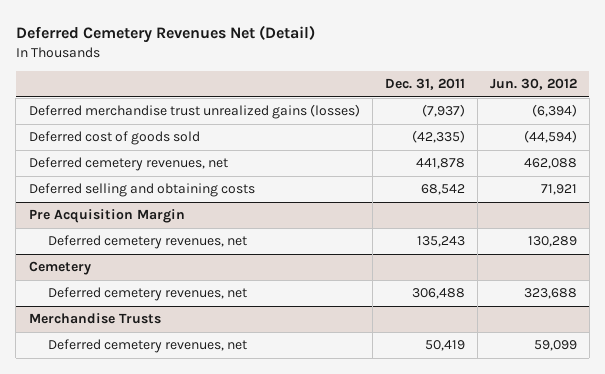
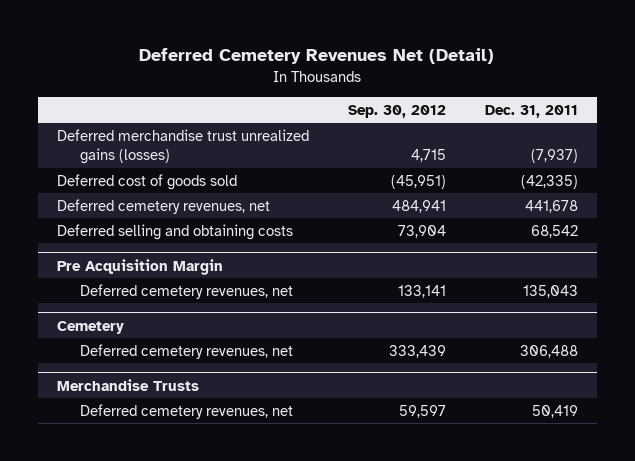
- | Dec. 31, 2011 | Jun. 30, 2012
+ | Sep. 30, 2012 | Dec. 31, 2011
- Deferred cemetery revenues, net | 441,878 | 462,088
+ Deferred cemetery revenues, net | 484,941 | 441,678
@ Pre Acquisition Margin
- Deferred cemetery revenues, net | 135,243 | 130,289
+ Deferred cemetery revenues, net | 133,141 | 135,043

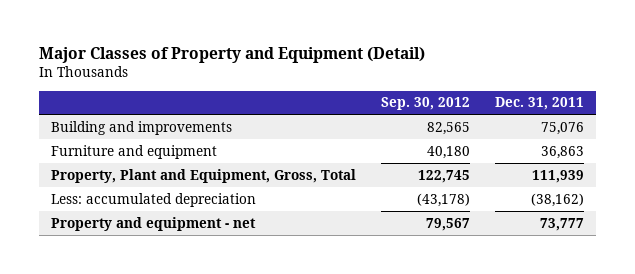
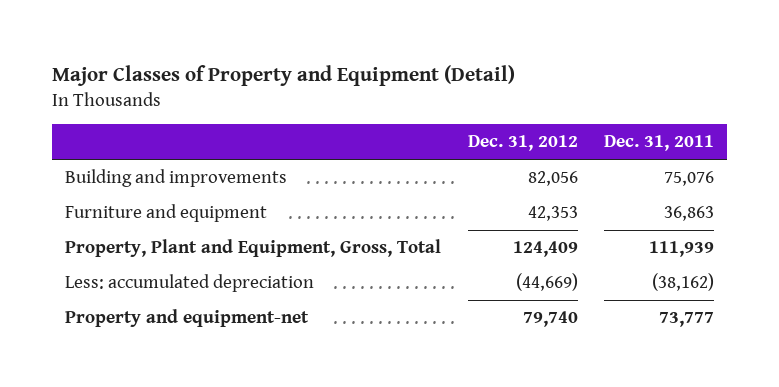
- | Sep. 30, 2012 | Dec. 31, 2011
+ | Dec. 31, 2012 | Dec. 31, 2011
- Property and equipment - net | 79,567 | 73,777
+ Property and equipment-net | 79,740 | 73,777

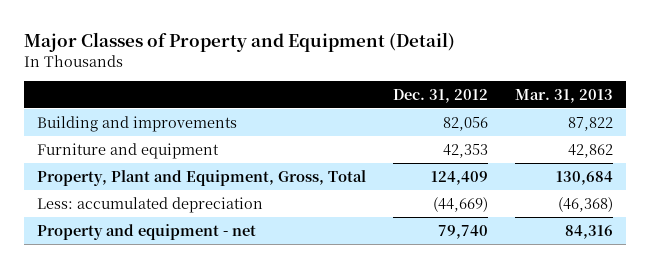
- | Dec. 31, 2012 | Dec. 31, 2011
+ | Dec. 31, 2012 | Mar. 31, 2013
- Property and equipment-net | 79,740 | 73,777
+ Property and equipment - net | 79,740 | 84,316

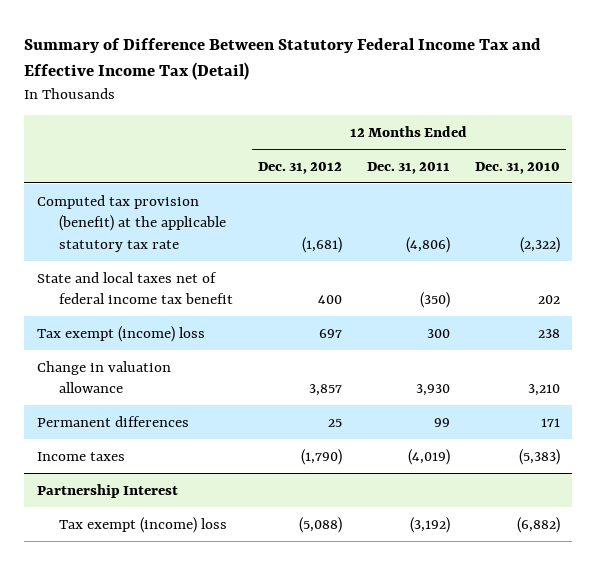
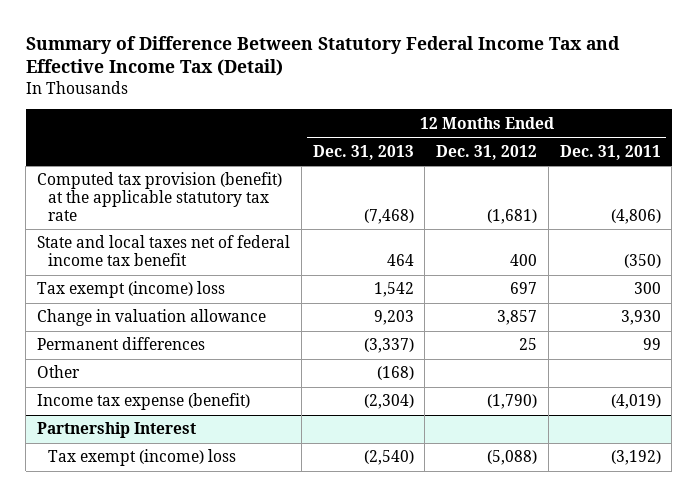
- | 12 Months Ended Dec. 31, 2012 | 12 Months Ended Dec. 31, 2011 | 12 Months Ended Dec. 31, 2010
+ | 12 Months Ended Dec. 31, 2013 | 12 Months Ended Dec. 31, 2012 | 12 Months Ended Dec. 31, 2011
- Income taxes | (1,790) | (4,019) | (5,383)
+ Other | (168) | |
+ Income tax expense (benefit) | (2,304) | (1,790) | (4,019)

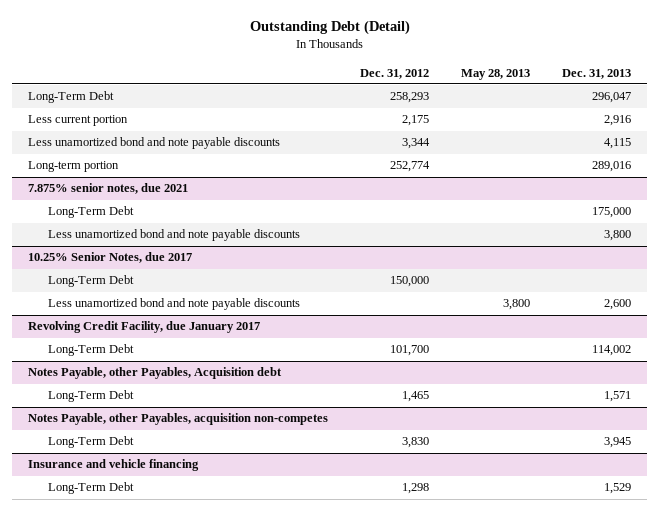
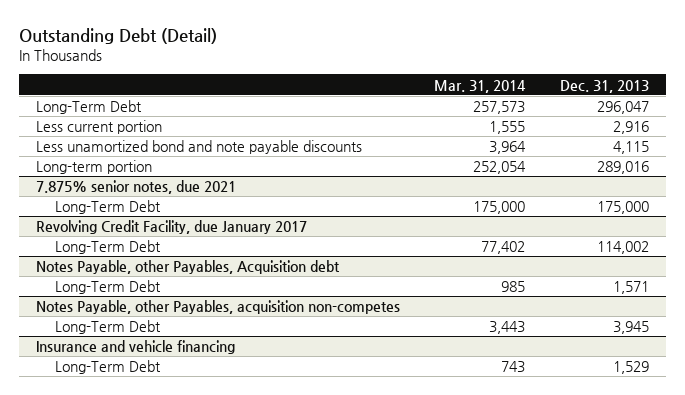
- | Dec. 31, 2012 | May 28, 2013 | Dec. 31, 2013
+ | Mar. 31, 2014 | Dec. 31, 2013
@ 7.875% senior notes, due 2021
- Less unamortized bond and note payable discounts | | | 3,800
- 10.25% Senior Notes, due 2017
- Long-Term Debt | 150,000 | |
- Less unamortized bond and note payable discounts | | 3,800 | 2,600

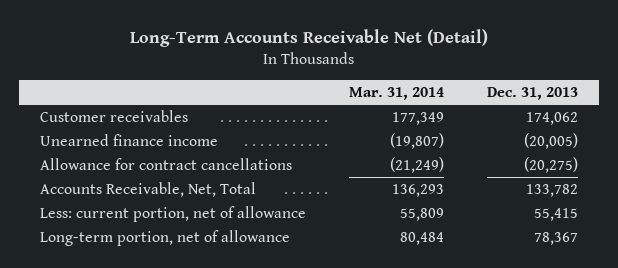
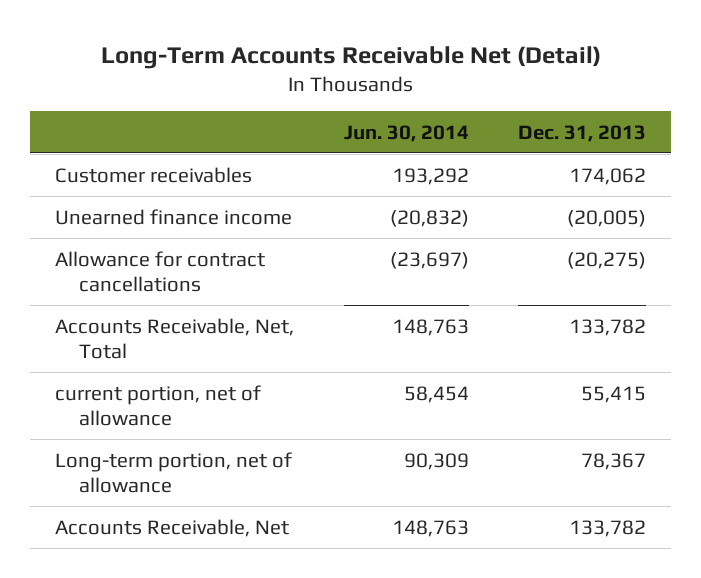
- | Mar. 31, 2014 | Dec. 31, 2013
+ | Jun. 30, 2014 | Dec. 31, 2013
- Less: current portion, net of allowance | 55,809 | 55,415
+ current portion, net of allowance | 58,454 | 55,415
+ Accounts Receivable, Net | 148,763 | 133,782

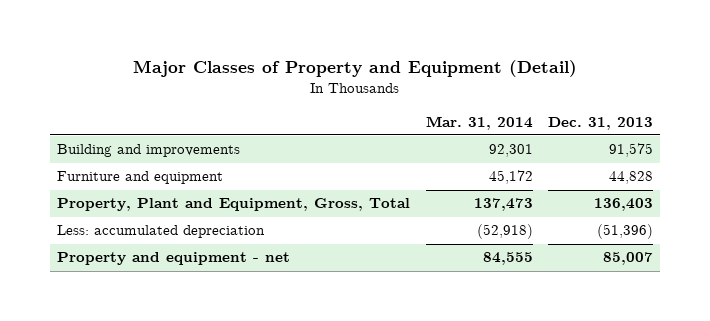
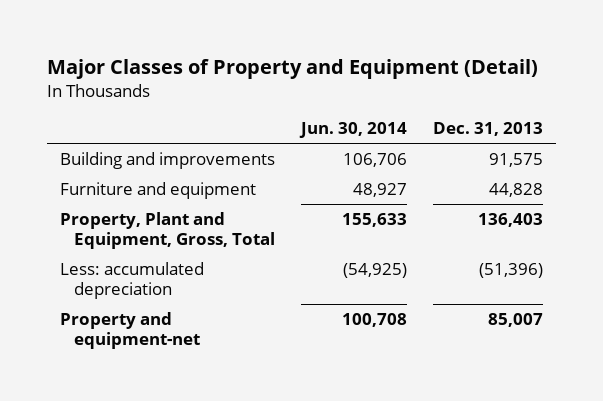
- | Mar. 31, 2014 | Dec. 31, 2013
+ | Jun. 30, 2014 | Dec. 31, 2013
- Property and equipment - net | 84,555 | 85,007
+ Property and equipment-net | 100,708 | 85,007

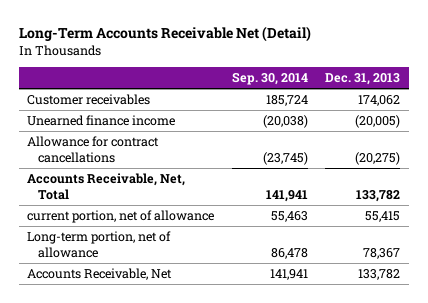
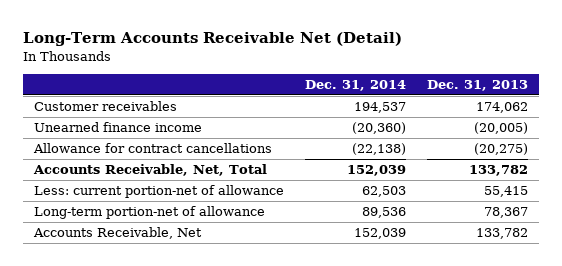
- | Sep. 30, 2014 | Dec. 31, 2013
+ | Dec. 31, 2014 | Dec. 31, 2013
- current portion, net of allowance | 55,463 | 55,415
- Long-term portion, net of allowance | 86,478 | 78,367
+ Less: current portion-net of allowance | 62,503 | 55,415
+ Long-term portion-net of allowance | 89,536 | 78,367

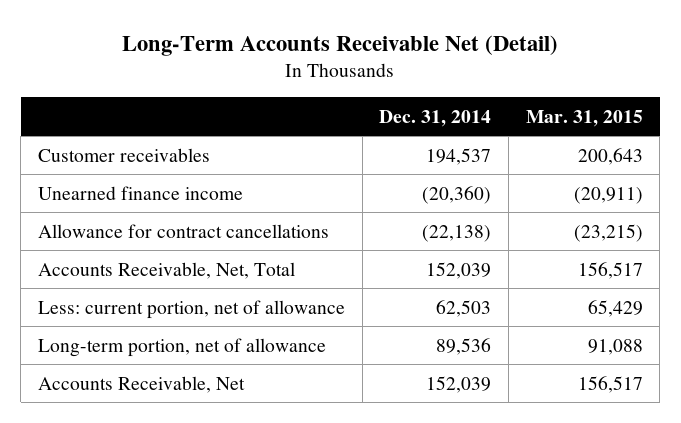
- | Dec. 31, 2014 | Dec. 31, 2013
+ | Dec. 31, 2014 | Mar. 31, 2015
- Less: current portion-net of allowance | 62,503 | 55,415
- Long-term portion-net of allowance | 89,536 | 78,367
+ Less: current portion, net of allowance | 62,503 | 65,429
+ Long-term portion, net of allowance | 89,536 | 91,088

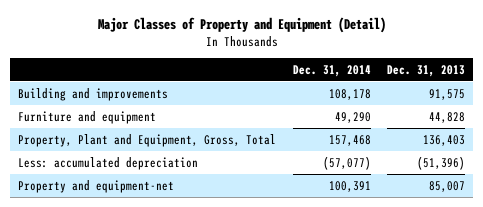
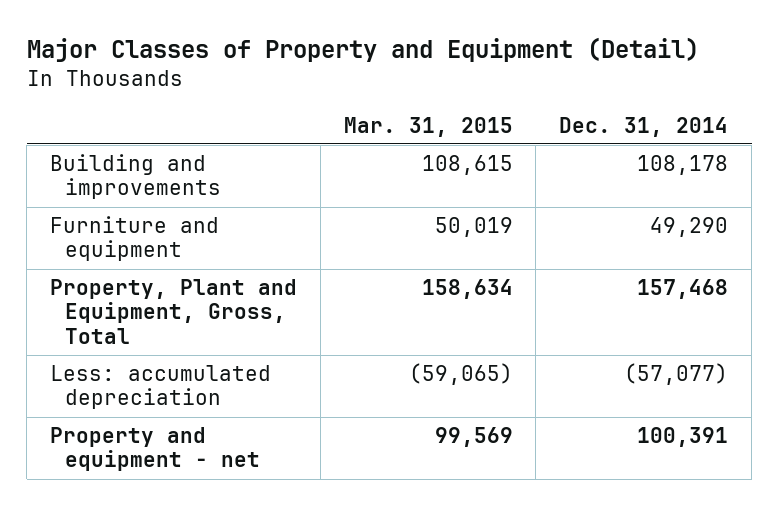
- | Dec. 31, 2014 | Dec. 31, 2013
+ | Mar. 31, 2015 | Dec. 31, 2014
- Property and equipment-net | 100,391 | 85,007
+ Property and equipment - net | 99,569 | 100,391

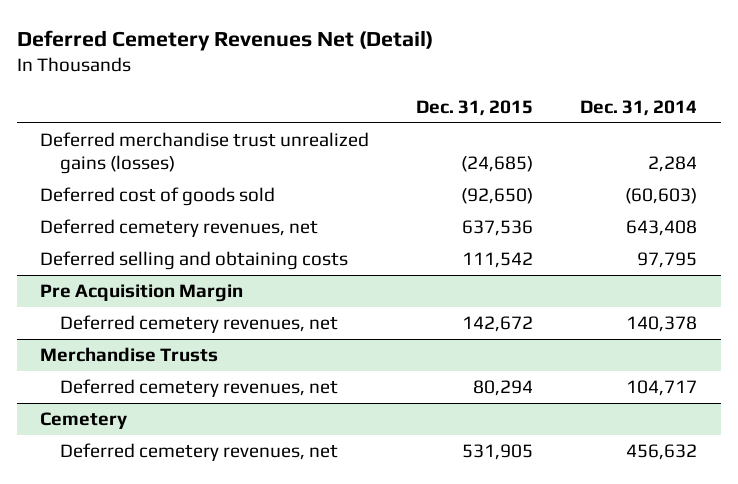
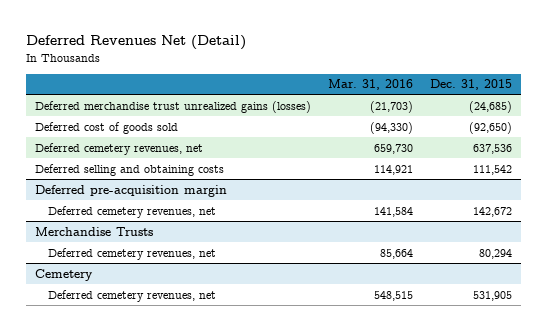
- Deferred Cemetery Revenues Net (Detail)
+ Deferred Revenues Net (Detail)
- | Dec. 31, 2015 | Dec. 31, 2014
+ | Mar. 31, 2016 | Dec. 31, 2015
- Pre Acquisition Margin
+ Deferred pre-acquisition margin

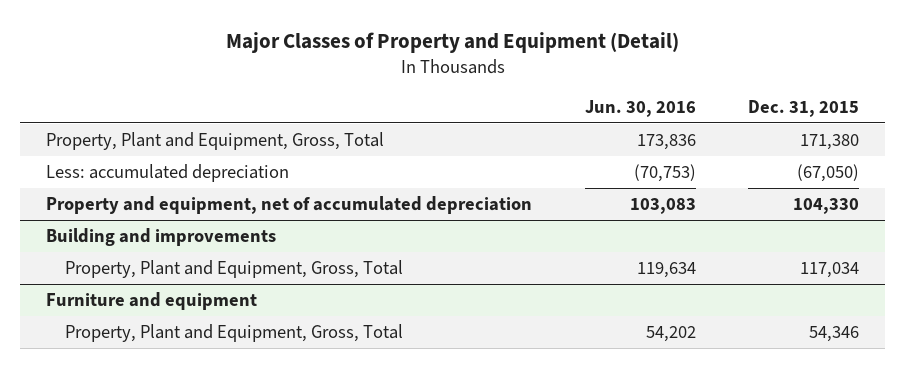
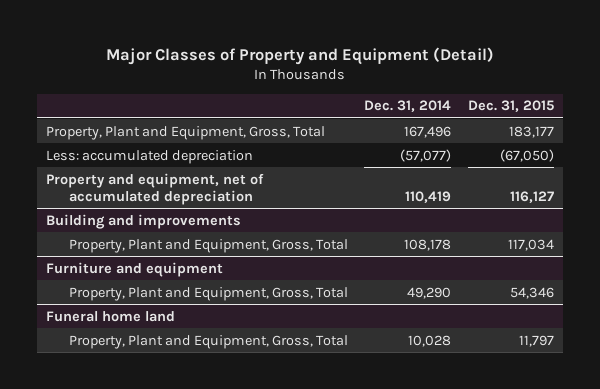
- | Jun. 30, 2016 | Dec. 31, 2015
+ | Dec. 31, 2014 | Dec. 31, 2015
- Property, Plant and Equipment, Gross, Total | 173,836 | 171,380
+ Property, Plant and Equipment, Gross, Total | 167,496 | 183,177
- Property and equipment, net of accumulated depreciation | 103,083 | 104,330
+ Property and equipment, net of accumulated depreciation | 110,419 | 116,127
+ Funeral home land
+ Property, Plant and Equipment, Gross, Total | 10,028 | 11,797

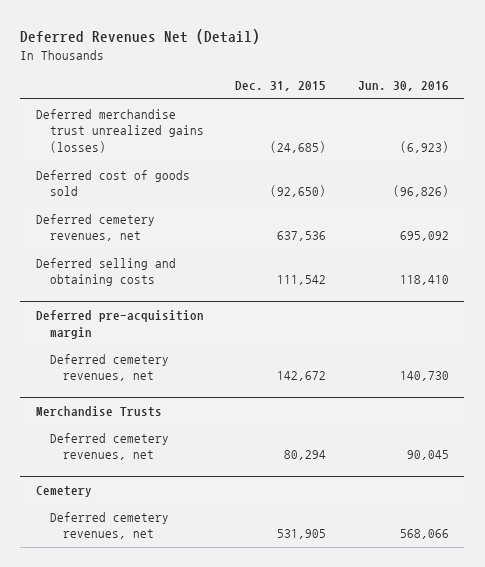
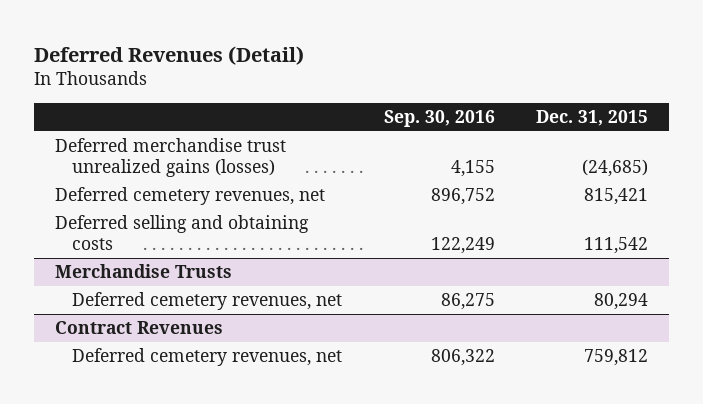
- Deferred Revenues Net (Detail)
+ Deferred Revenues (Detail)
- | Dec. 31, 2015 | Jun. 30, 2016
+ | Sep. 30, 2016 | Dec. 31, 2015
- Deferred cost of goods sold | (92,650) | (96,826)
- Deferred cemetery revenues, net | 637,536 | 695,092
+ Deferred cemetery revenues, net | 896,752 | 815,421
- Deferred pre-acquisition margin
- Deferred cemetery revenues, net | 142,672 | 140,730
- Cemetery
- Deferred cemetery revenues, net | 531,905 | 568,066
+ Contract Revenues
+ Deferred cemetery revenues, net | 806,322 | 759,812

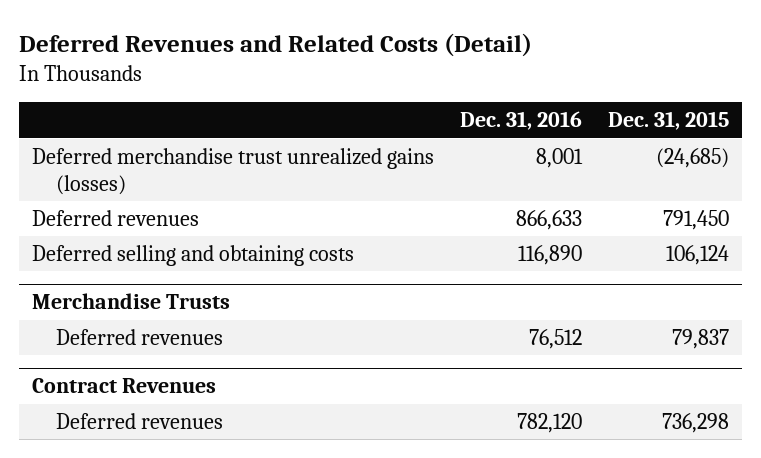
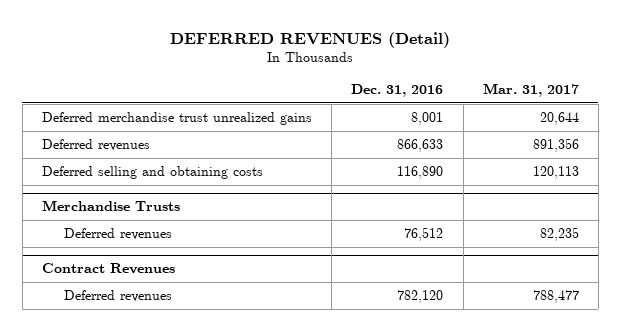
- Deferred Revenues and Related Costs (Detail)
+ DEFERRED REVENUES (Detail)
- | Dec. 31, 2016 | Dec. 31, 2015
+ | Dec. 31, 2016 | Mar. 31, 2017
- Deferred merchandise trust unrealized gains (losses) | 8,001 | (24,685)
+ Deferred merchandise trust unrealized gains | 8,001 | 20,644

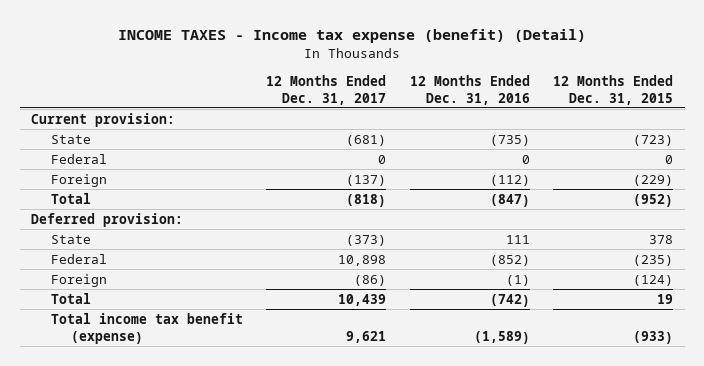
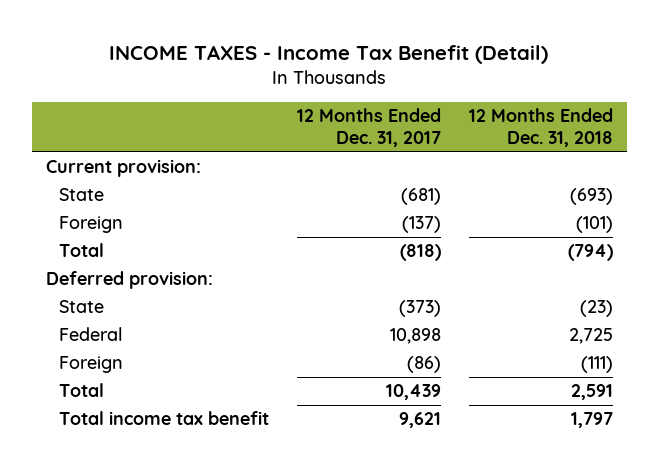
- INCOME TAXES - Income tax expense (benefit) (Detail)
+ INCOME TAXES - Income Tax Benefit (Detail)
- | 12 Months Ended Dec. 31, 2017 | 12 Months Ended Dec. 31, 2016 | 12 Months Ended Dec. 31, 2015
+ | 12 Months Ended Dec. 31, 2017 | 12 Months Ended Dec. 31, 2018
- Federal | 0 | 0 | 0
- Total income tax benefit (expense) | 9,621 | (1,589) | (933)
+ Total income tax benefit | 9,621 | 1,797

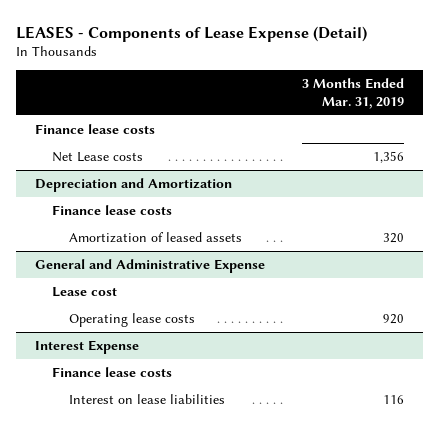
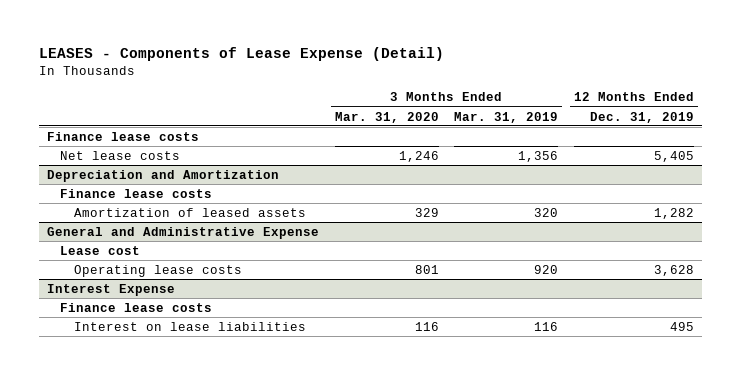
- | 3 Months Ended Mar. 31, 2019
+ | 3 Months Ended Mar. 31, 2020 | 3 Months Ended Mar. 31, 2019 | 12 Months Ended Dec. 31, 2019
- Net Lease costs | 1,356
+ Net lease costs | 1,246 | 1,356 | 5,405

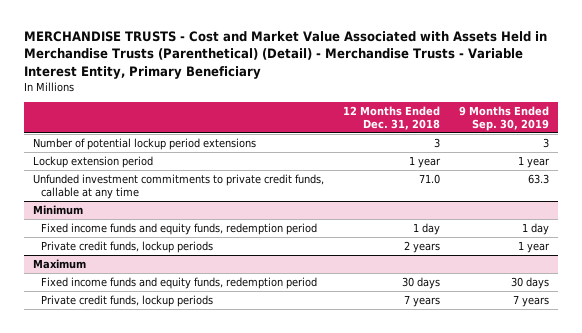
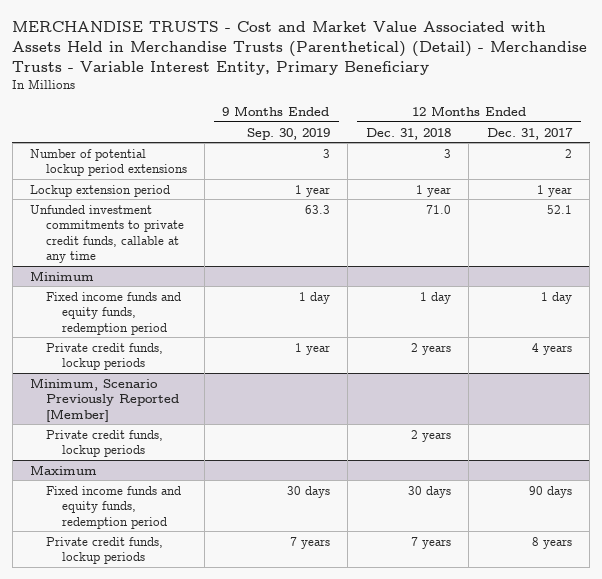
- | 12 Months Ended Dec. 31, 2018 | 9 Months Ended Sep. 30, 2019
+ | 9 Months Ended Sep. 30, 2019 | 12 Months Ended Dec. 31, 2018 | 12 Months Ended Dec. 31, 2017
+ Minimum, Scenario Previously Reported [Member]
+ Private credit funds, lockup periods | | 2 years |

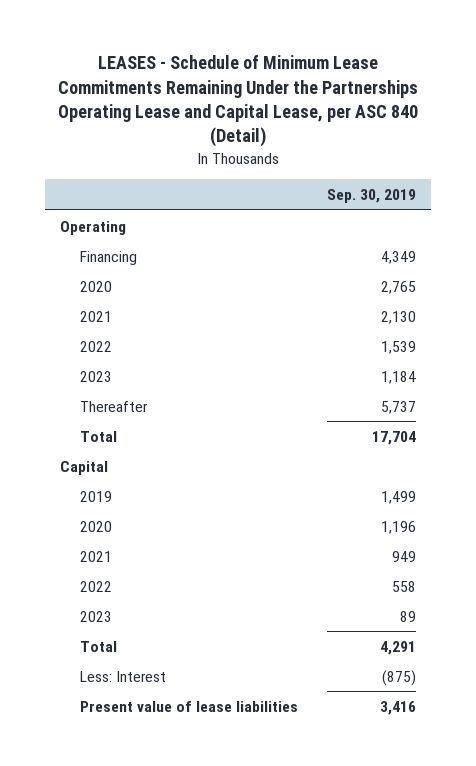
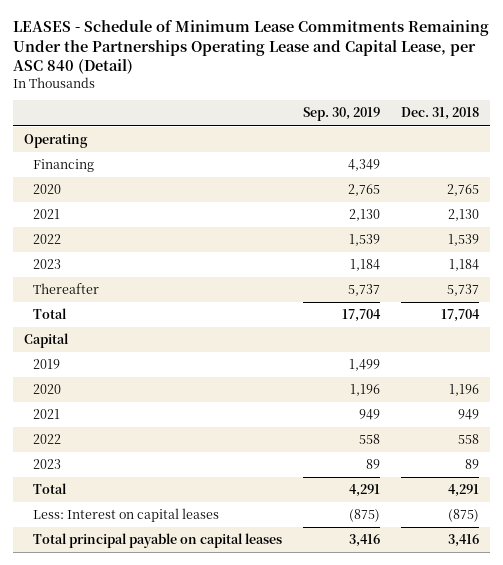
- | Sep. 30, 2019
+ | Sep. 30, 2019 | Dec. 31, 2018
- Less: Interest | (875)
- Present value of lease liabilities | 3,416
+ Less: Interest on capital leases | (875) | (875)
+ Total principal payable on capital leases | 3,416 | 3,416

